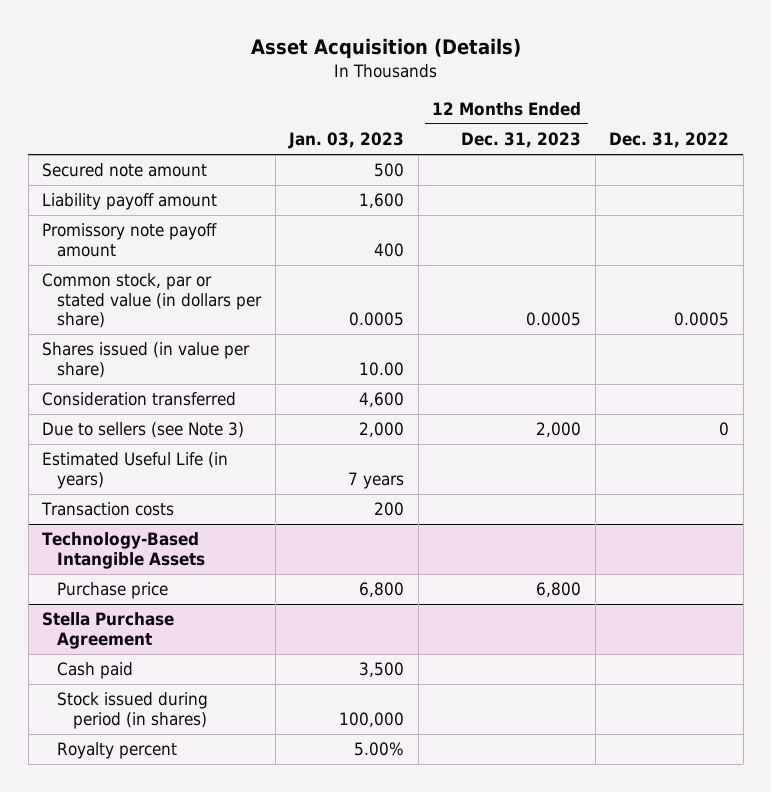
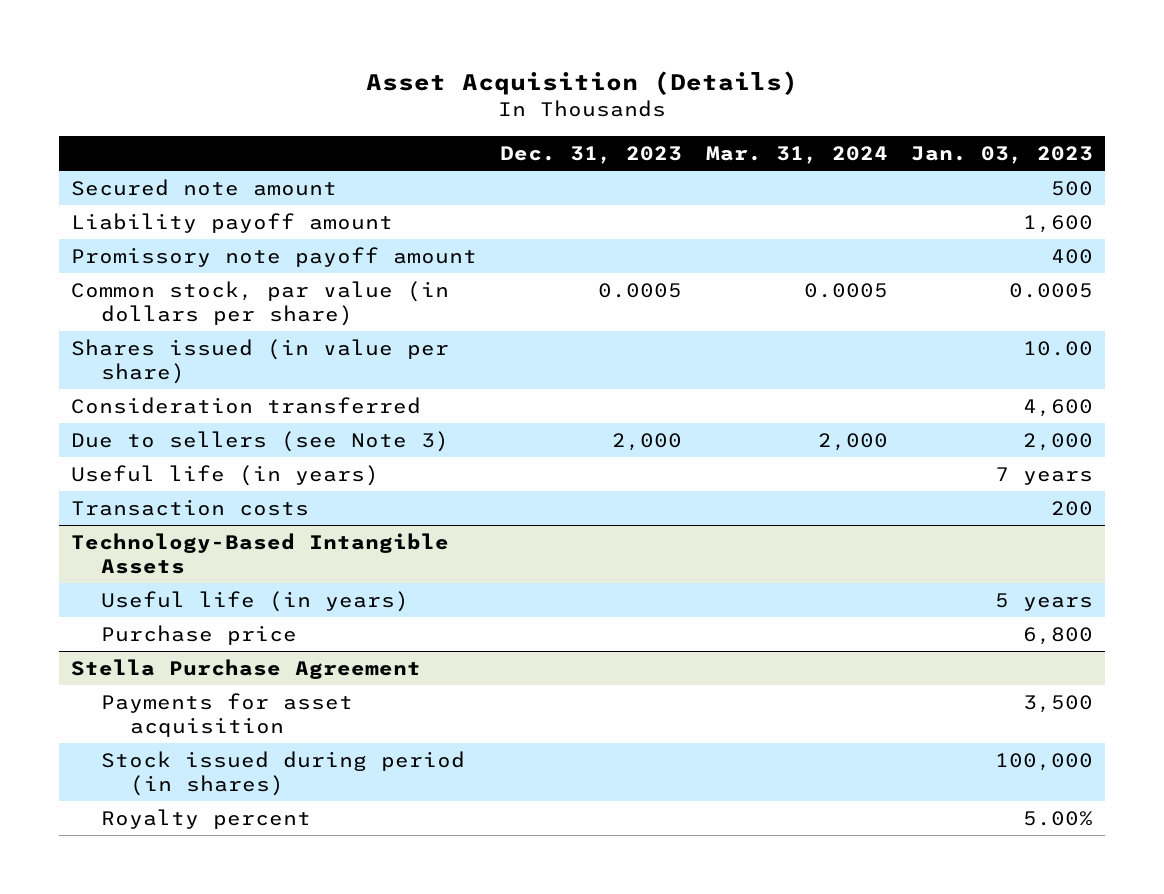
- | Jan. 03, 2023 | 12 Months Ended Dec. 31, 2023 | Dec. 31, 2022
+ | Dec. 31, 2023 | Mar. 31, 2024 | Jan. 03, 2023
- Common stock, par or stated value (in dollars per share) | 0.0005 | 0.0005 | 0.0005
+ Common stock, par value (in dollars per share) | 0.0005 | 0.0005 | 0.0005
- Estimated Useful Life (in years) | 7 years | |
+ Useful life (in years) | | | 7 years
@ Technology-Based Intangible Assets
+ Useful life (in years) | | | 5 years
@ Stella Purchase Agreement
- Cash paid | 3,500 | |
+ Payments for asset acquisition | | | 3,500

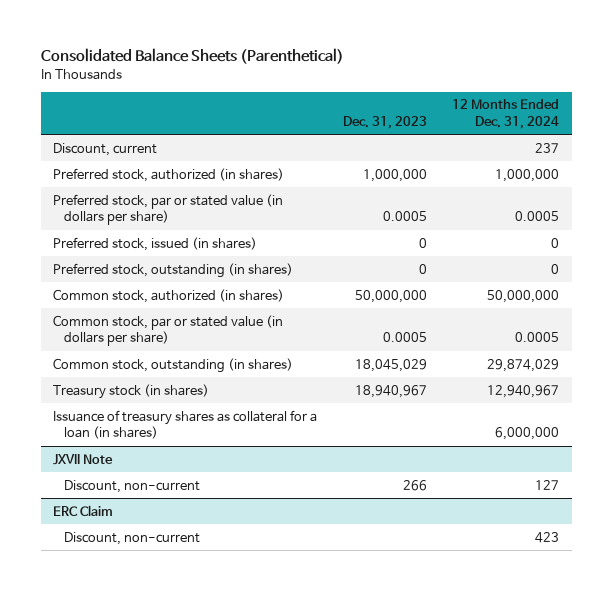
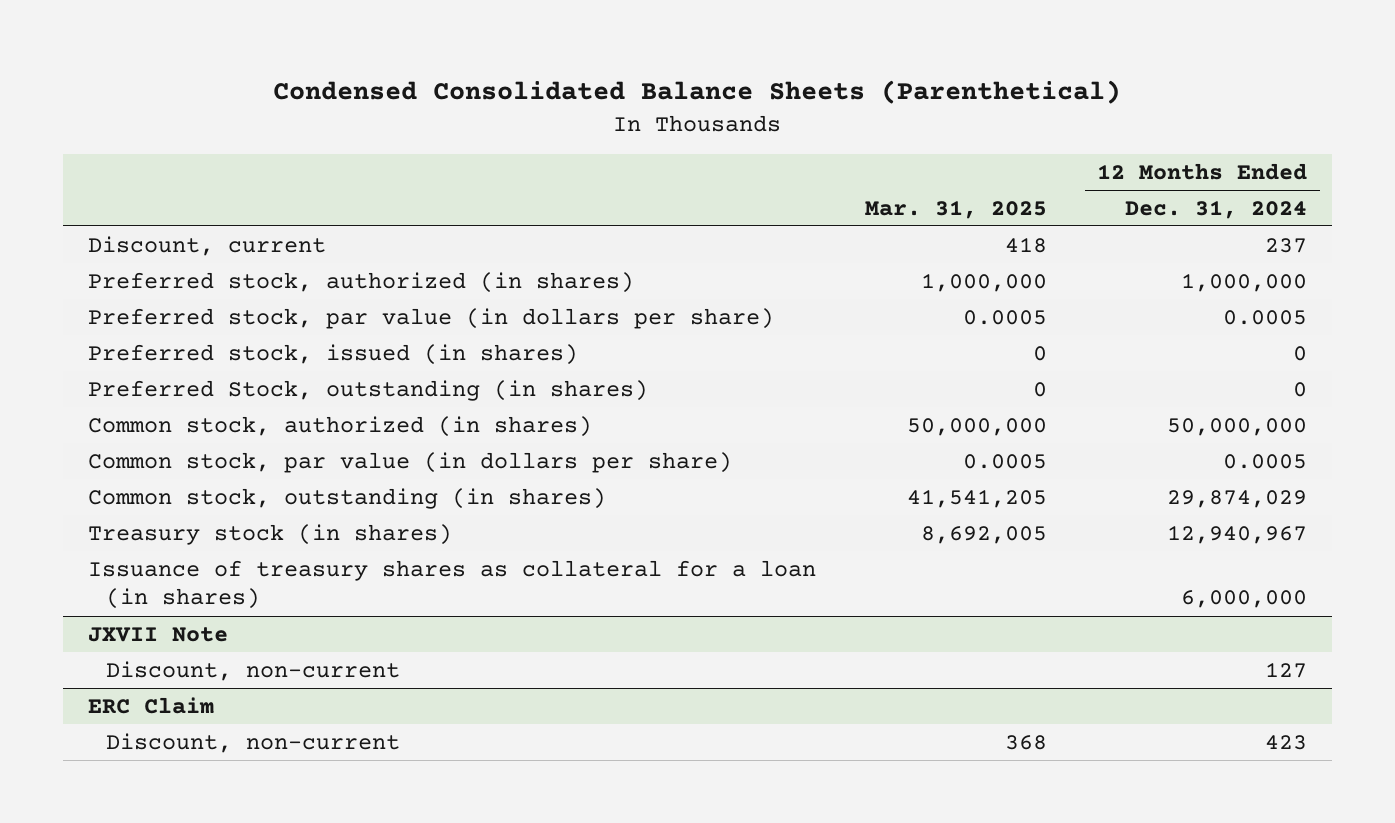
- Consolidated Balance Sheets (Parenthetical)
+ Condensed Consolidated Balance Sheets (Parenthetical)
- | Dec. 31, 2023 | 12 Months Ended Dec. 31, 2024
+ | Mar. 31, 2025 | 12 Months Ended Dec. 31, 2024
- Preferred stock, par or stated value (in dollars per share) | 0.0005 | 0.0005
+ Preferred stock, par value (in dollars per share) | 0.0005 | 0.0005
- Preferred stock, outstanding (in shares) | 0 | 0
+ Preferred Stock, outstanding (in shares) | 0 | 0
- Common stock, par or stated value (in dollars per share) | 0.0005 | 0.0005
+ Common stock, par value (in dollars per share) | 0.0005 | 0.0005

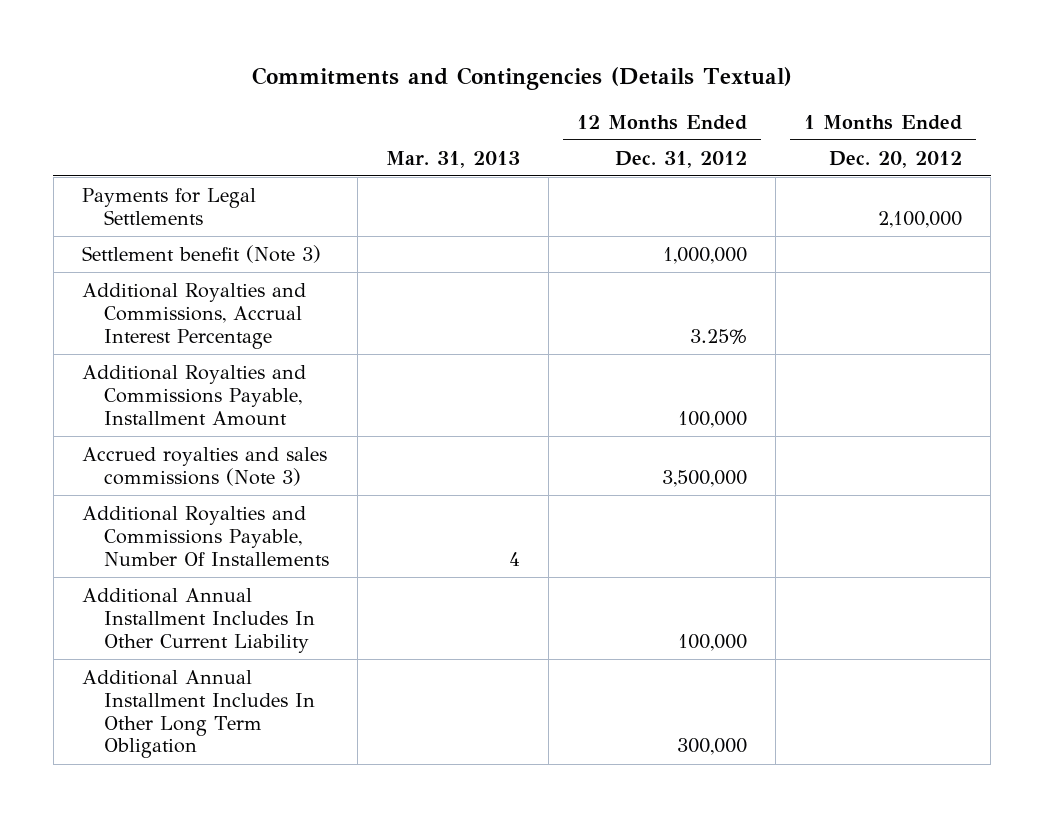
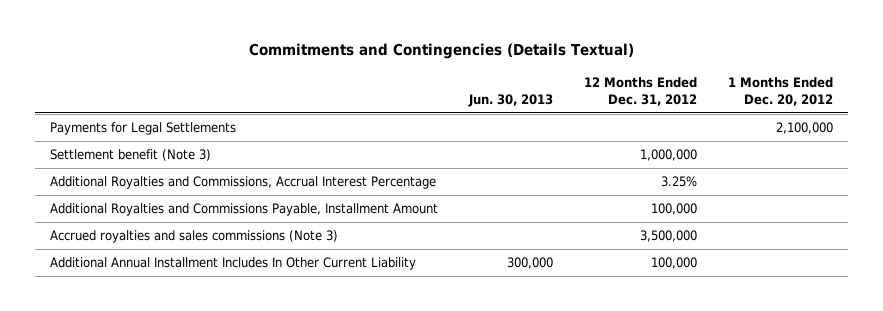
- | Mar. 31, 2013 | 12 Months Ended Dec. 31, 2012 | 1 Months Ended Dec. 20, 2012
+ | Jun. 30, 2013 | 12 Months Ended Dec. 31, 2012 | 1 Months Ended Dec. 20, 2012
- Additional Royalties and Commissions Payable, Number Of Installements | 4 | |
- Additional Annual Installment Includes In Other Long Term Obligation | | 300,000 |

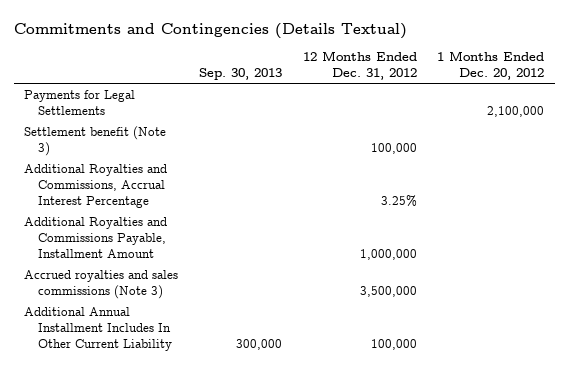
- | Jun. 30, 2013 | 12 Months Ended Dec. 31, 2012 | 1 Months Ended Dec. 20, 2012
+ | Sep. 30, 2013 | 12 Months Ended Dec. 31, 2012 | 1 Months Ended Dec. 20, 2012
- Settlement benefit (Note 3) | | 1,000,000 |
+ Settlement benefit (Note 3) | | 100,000 |
- Additional Royalties and Commissions Payable, Installment Amount | | 100,000 |
+ Additional Royalties and Commissions Payable, Installment Amount | | 1,000,000 |

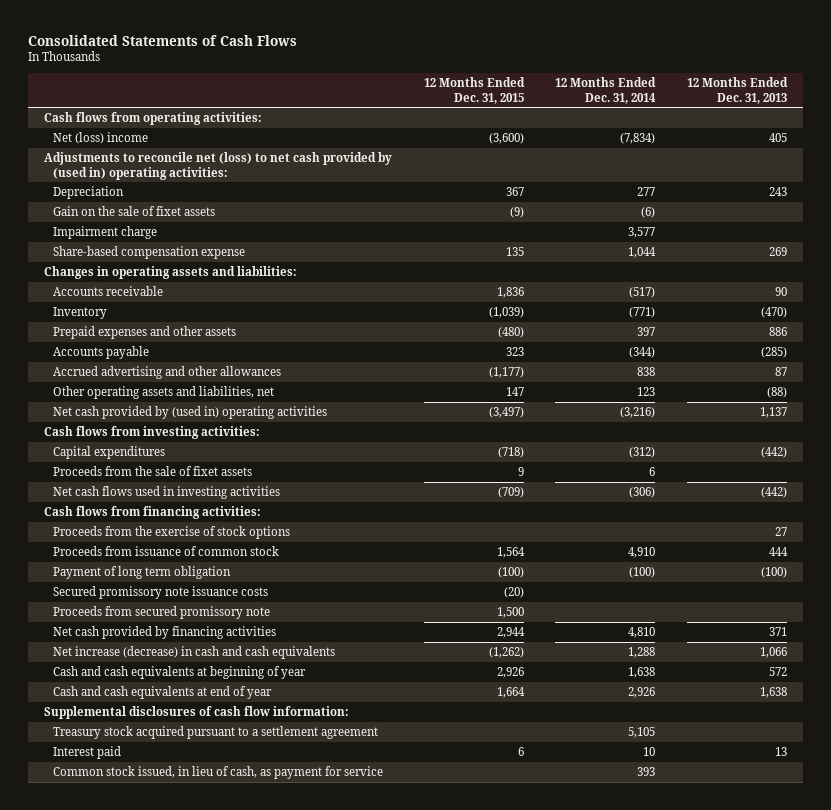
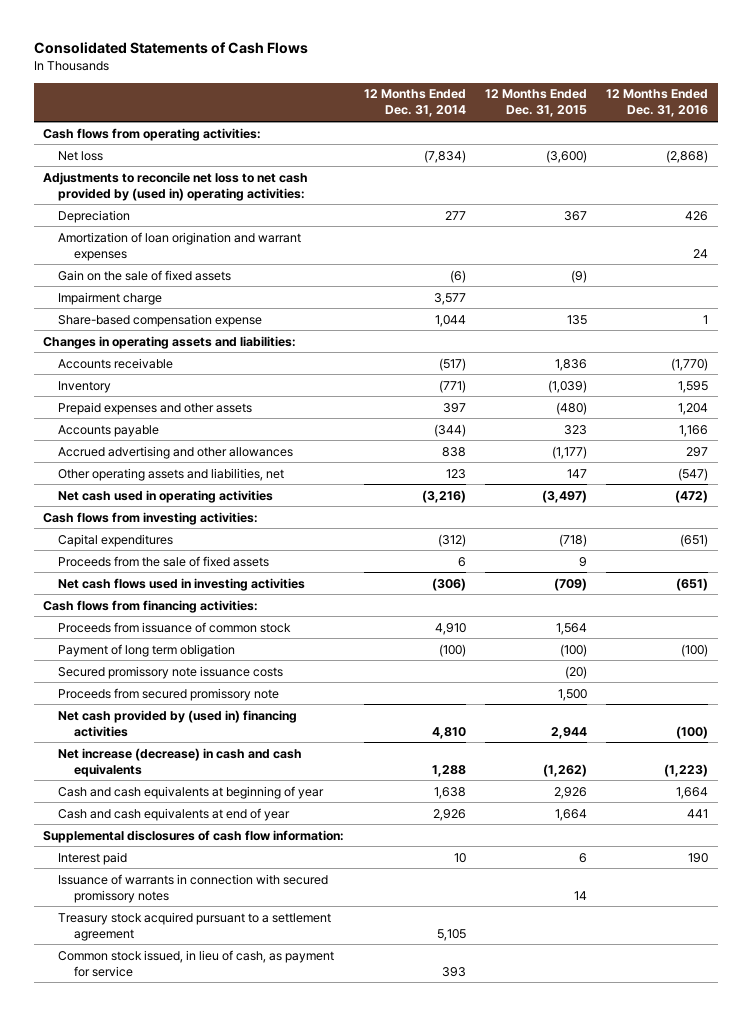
- | 12 Months Ended Dec. 31, 2015 | 12 Months Ended Dec. 31, 2014 | 12 Months Ended Dec. 31, 2013
+ | 12 Months Ended Dec. 31, 2014 | 12 Months Ended Dec. 31, 2015 | 12 Months Ended Dec. 31, 2016
- Net (loss) income | (3,600) | (7,834) | 405
- Adjustments to reconcile net (loss) to net cash provided by (used in) operating activities:
+ Net loss | (7,834) | (3,600) | (2,868)
+ Adjustments to reconcile net loss to net cash provided by (used in) operating activities:
- Gain on the sale of fixet assets | (9) | (6) |
+ Amortization of loan origination and warrant expenses | | | 24
+ Gain on the sale of fixed assets | (6) | (9) |
- Net cash provided by (used in) operating activities | (3,497) | (3,216) | 1,137
+ Net cash used in operating activities | (3,216) | (3,497) | (472)
- Proceeds from the sale of fixet assets | 9 | 6 |
+ Proceeds from the sale of fixed assets | 6 | 9 |
- Proceeds from the exercise of stock options | | | 27
- Net cash provided by financing activities | 2,944 | 4,810 | 371
+ Net cash provided by (used in) financing activities | 4,810 | 2,944 | (100)
+ Issuance of warrants in connection with secured promissory notes | | 14 |
moved down: Treasury stock acquired pursuant to a settlement agreement | 5,105 | |

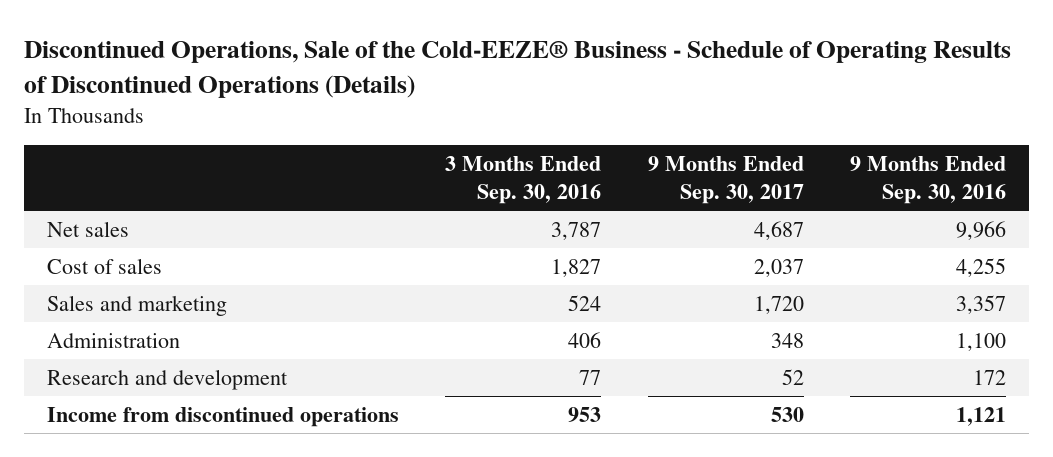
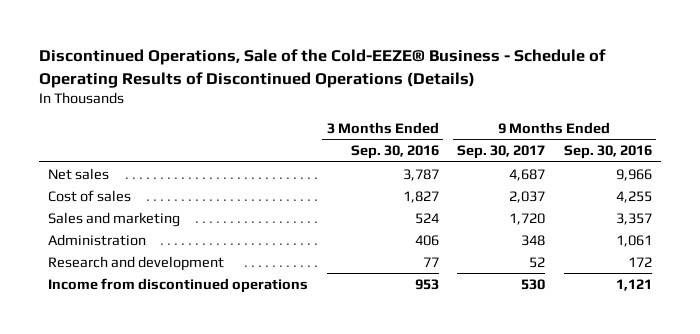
- Administration | 406 | 348 | 1,100
+ Administration | 406 | 348 | 1,061

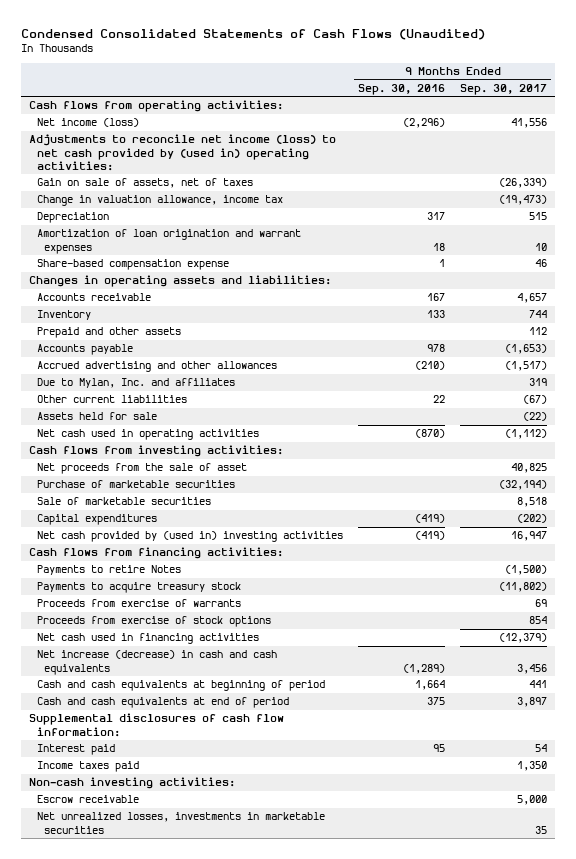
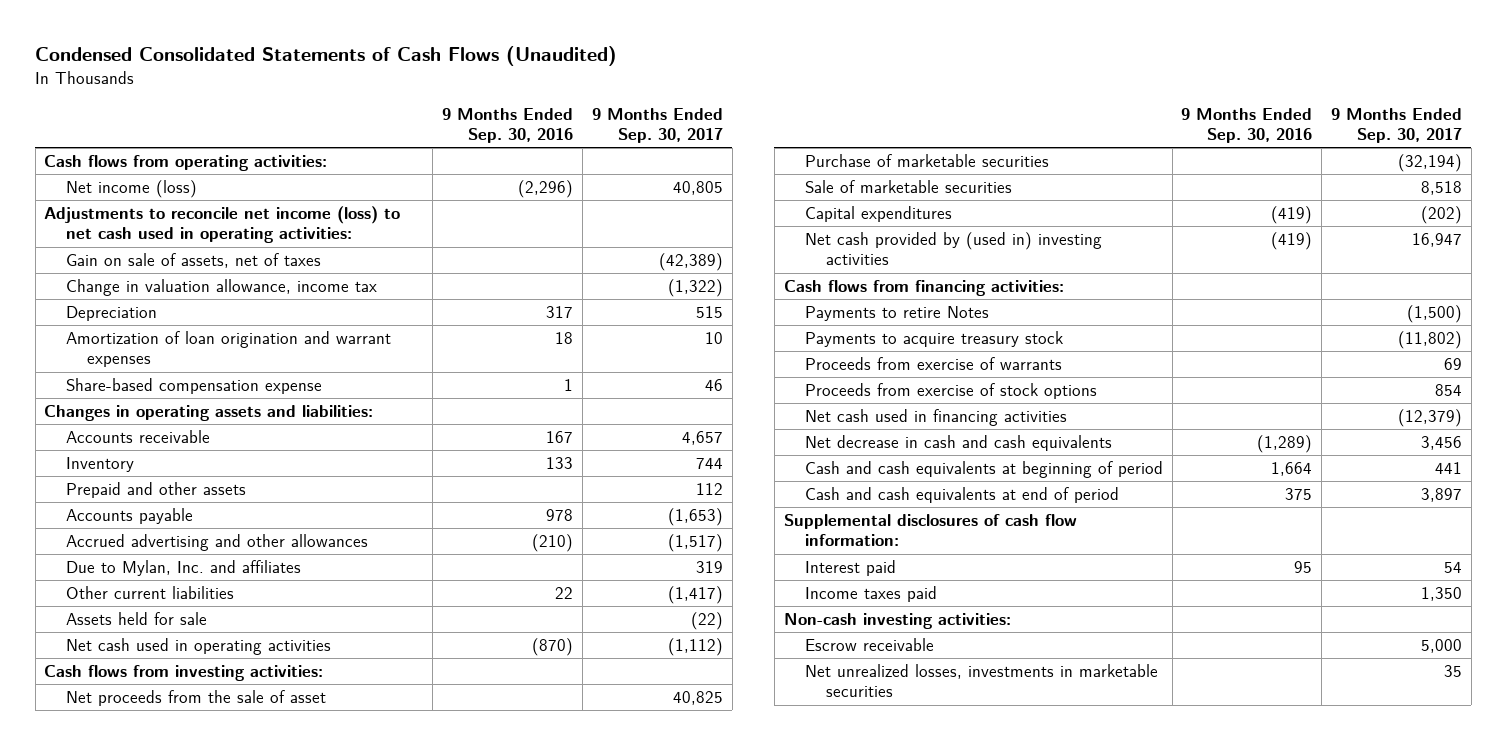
- Net income (loss) | (2,296) | 41,556
- Adjustments to reconcile net income (loss) to net cash provided by (used in) operating activities:
- Gain on sale of assets, net of taxes | | (26,339)
- Change in valuation allowance, income tax | | (19,473)
+ Net income (loss) | (2,296) | 40,805
+ Adjustments to reconcile net income (loss) to net cash used in operating activities:
+ Gain on sale of assets, net of taxes | | (42,389)
+ Change in valuation allowance, income tax | | (1,322)
- Other current liabilities | 22 | (67)
+ Other current liabilities | 22 | (1,417)
- Net increase (decrease) in cash and cash equivalents | (1,289) | 3,456
+ Net decrease in cash and cash equivalents | (1,289) | 3,456

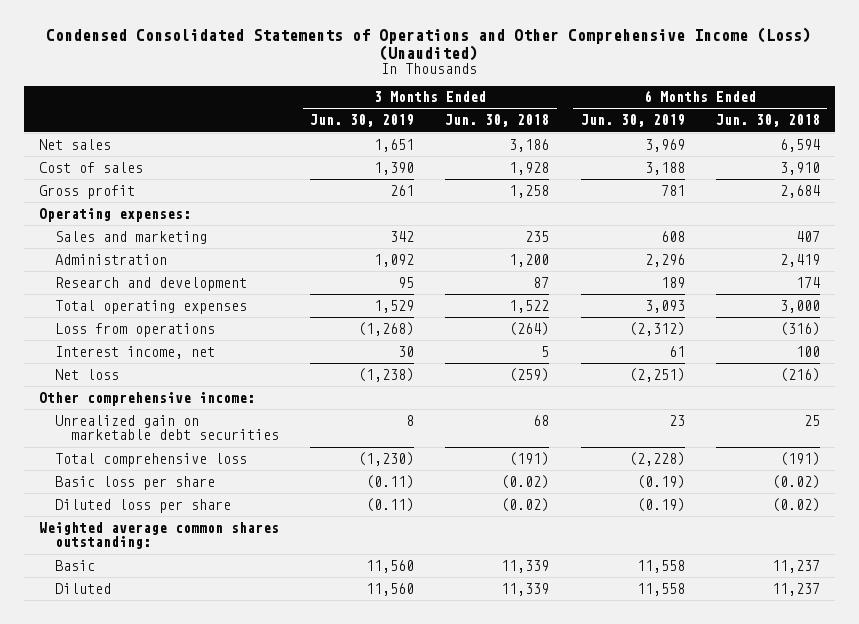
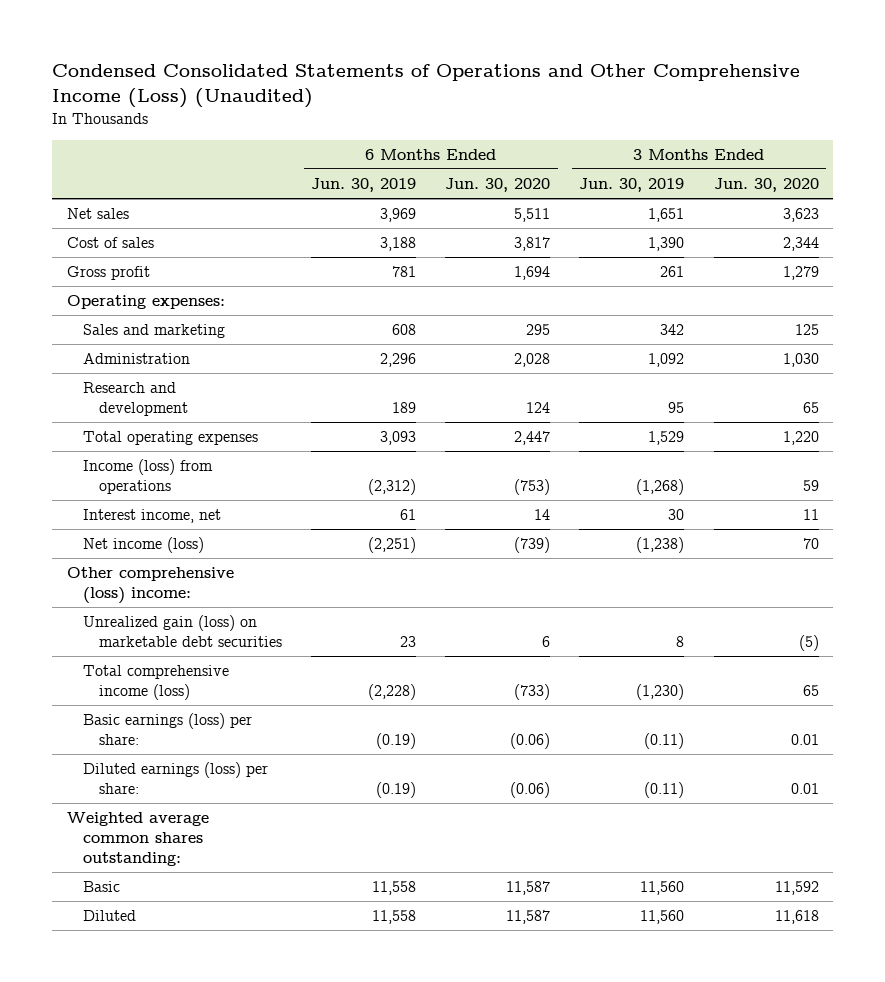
- | 3 Months Ended Jun. 30, 2019 | 3 Months Ended Jun. 30, 2018 | 6 Months Ended Jun. 30, 2019 | 6 Months Ended Jun. 30, 2018
+ | 6 Months Ended Jun. 30, 2019 | 6 Months Ended Jun. 30, 2020 | 3 Months Ended Jun. 30, 2019 | 3 Months Ended Jun. 30, 2020
- Loss from operations | (1,268) | (264) | (2,312) | (316)
+ Income (loss) from operations | (2,312) | (753) | (1,268) | 59
- Net loss | (1,238) | (259) | (2,251) | (216)
- Other comprehensive income:
- Unrealized gain on marketable debt securities | 8 | 68 | 23 | 25
- Total comprehensive loss | (1,230) | (191) | (2,228) | (191)
- Basic loss per share | (0.11) | (0.02) | (0.19) | (0.02)
- Diluted loss per share | (0.11) | (0.02) | (0.19) | (0.02)
+ Net income (loss) | (2,251) | (739) | (1,238) | 70
+ Other comprehensive (loss) income:
+ Unrealized gain (loss) on marketable debt securities | 23 | 6 | 8 | (5)
+ Total comprehensive income (loss) | (2,228) | (733) | (1,230) | 65
+ Basic earnings (loss) per share: | (0.19) | (0.06) | (0.11) | 0.01
+ Diluted earnings (loss) per share: | (0.19) | (0.06) | (0.11) | 0.01

